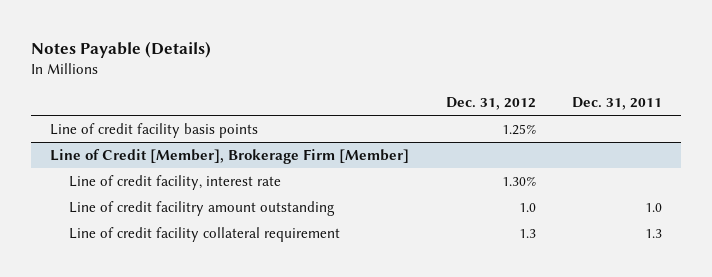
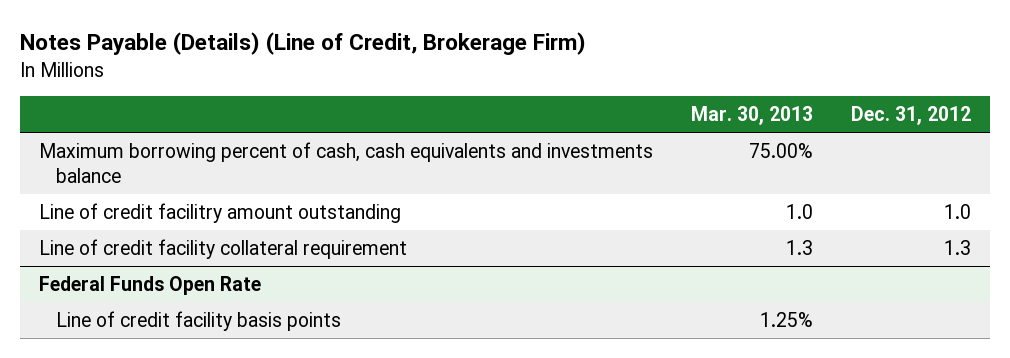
- Notes Payable (Details)
+ Notes Payable (Details) (Line of Credit, Brokerage Firm)
- | Dec. 31, 2012 | Dec. 31, 2011
+ | Mar. 30, 2013 | Dec. 31, 2012
- Line of credit facility basis points | 1.25% |
- Line of Credit [Member], Brokerage Firm [Member]
- Line of credit facility, interest rate | 1.30% |
- Line of credit facilitry amount outstanding | 1.0 | 1.0
- Line of credit facility collateral requirement | 1.3 | 1.3
+ Maximum borrowing percent of cash, cash equivalents and investments balance | 75.00% |
+ Line of credit facilitry amount outstanding | 1.0 | 1.0
+ Line of credit facility collateral requirement | 1.3 | 1.3
+ Federal Funds Open Rate
+ Line of credit facility basis points | 1.25% |

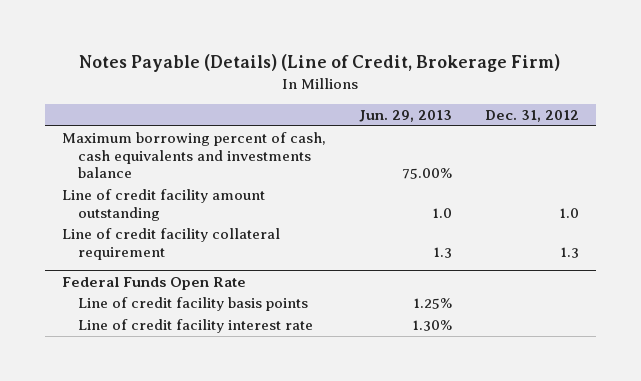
- | Mar. 30, 2013 | Dec. 31, 2012
+ | Jun. 29, 2013 | Dec. 31, 2012
- Line of credit facilitry amount outstanding | 1.0 | 1.0
+ Line of credit facility amount outstanding | 1.0 | 1.0
@ Federal Funds Open Rate
+ Line of credit facility interest rate | 1.30% |

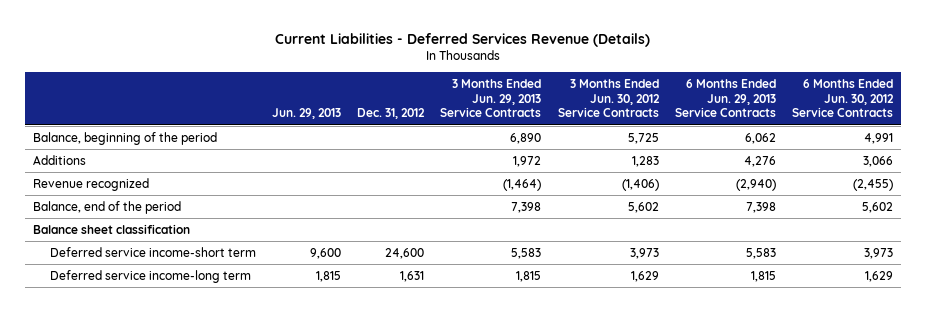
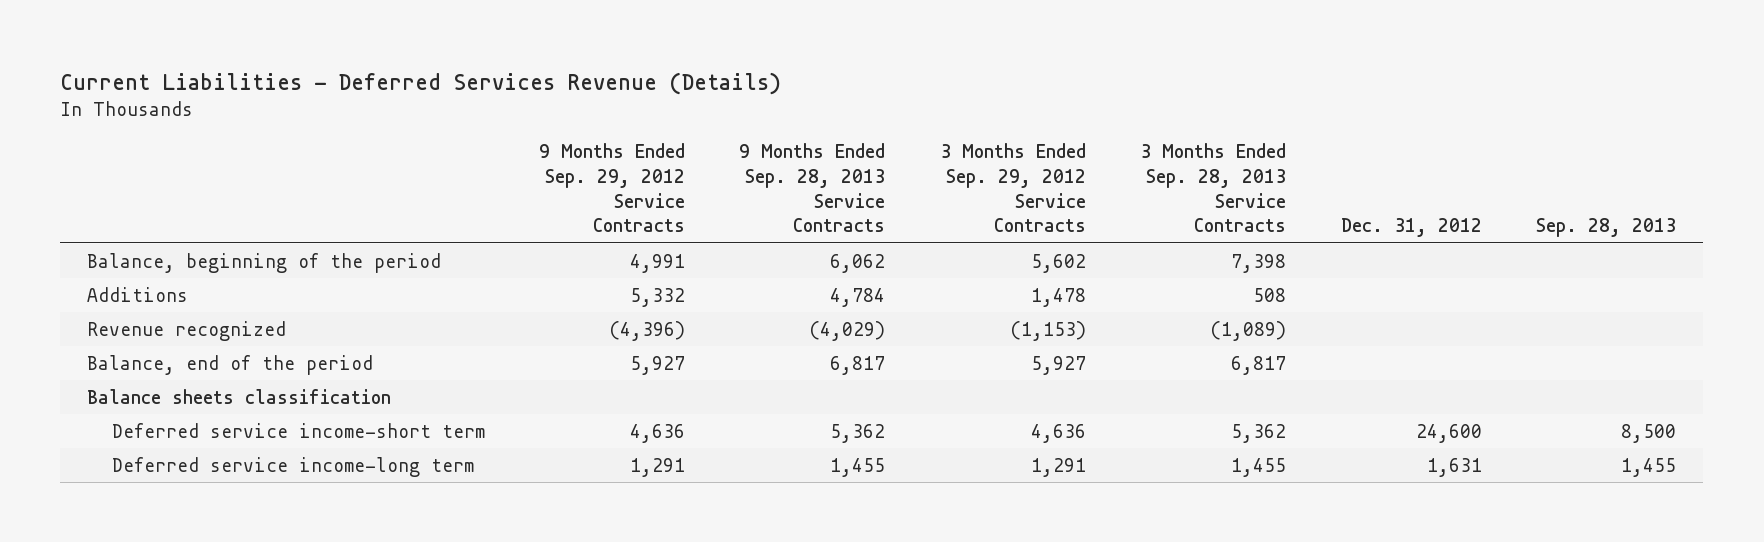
- | Jun. 29, 2013 | Dec. 31, 2012 | 3 Months Ended Jun. 29, 2013 Service Contracts | 3 Months Ended Jun. 30, 2012 Service Contracts | 6 Months Ended Jun. 29, 2013 Service Contracts | 6 Months Ended Jun. 30, 2012 Service Contracts
+ | 9 Months Ended Sep. 29, 2012 Service Contracts | 9 Months Ended Sep. 28, 2013 Service Contracts | 3 Months Ended Sep. 29, 2012 Service Contracts | 3 Months Ended Sep. 28, 2013 Service Contracts | Dec. 31, 2012 | Sep. 28, 2013
- Balance sheet classification
+ Balance sheets classification

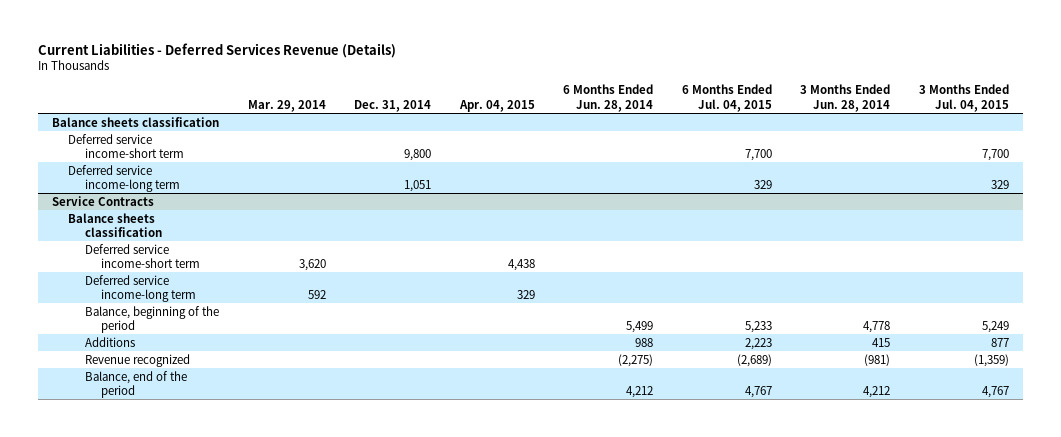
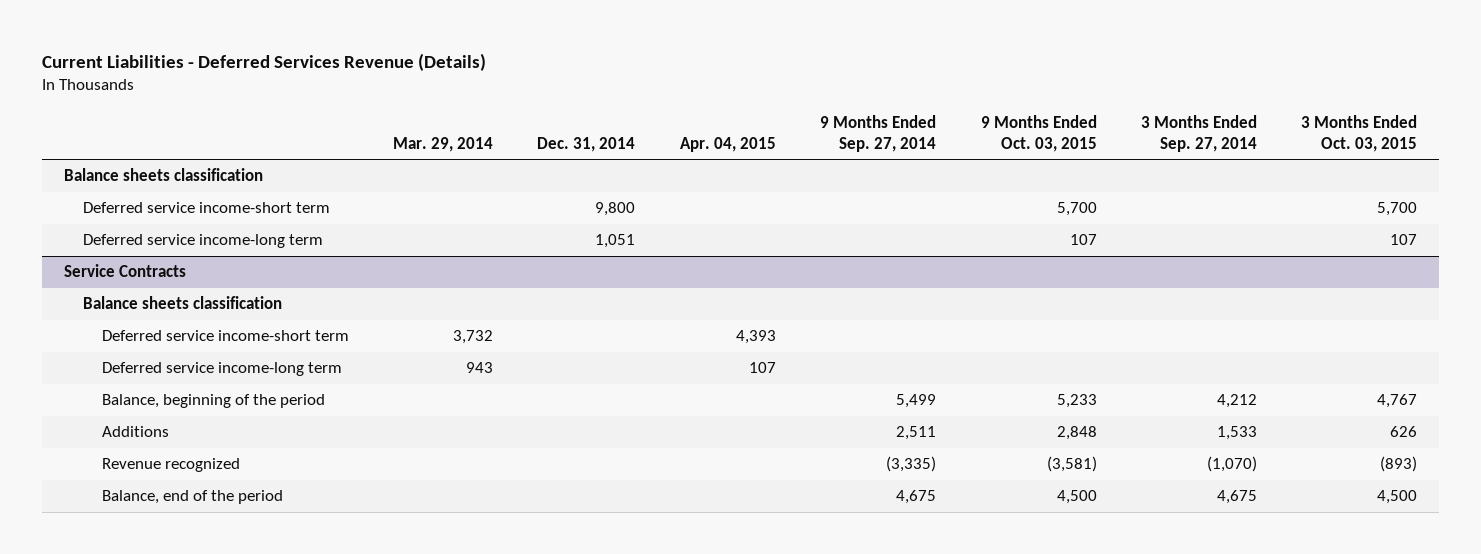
- | Mar. 29, 2014 | Dec. 31, 2014 | Apr. 04, 2015 | 6 Months Ended Jun. 28, 2014 | 6 Months Ended Jul. 04, 2015 | 3 Months Ended Jun. 28, 2014 | 3 Months Ended Jul. 04, 2015
+ | Mar. 29, 2014 | Dec. 31, 2014 | Apr. 04, 2015 | 9 Months Ended Sep. 27, 2014 | 9 Months Ended Oct. 03, 2015 | 3 Months Ended Sep. 27, 2014 | 3 Months Ended Oct. 03, 2015
@ Service Contracts
- Deferred service income-short term | 3,620 | | 4,438 | | | |
- Deferred service income-long term | 592 | | 329 | | | |
+ Deferred service income-short term | 3,732 | | 4,393 | | | |
+ Deferred service income-long term | 943 | | 107 | | | |

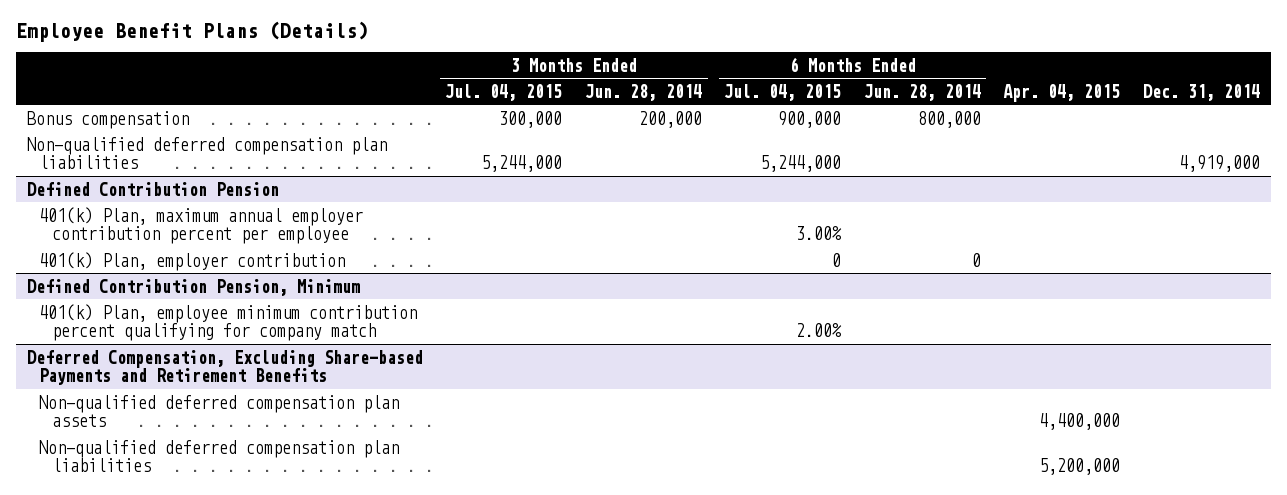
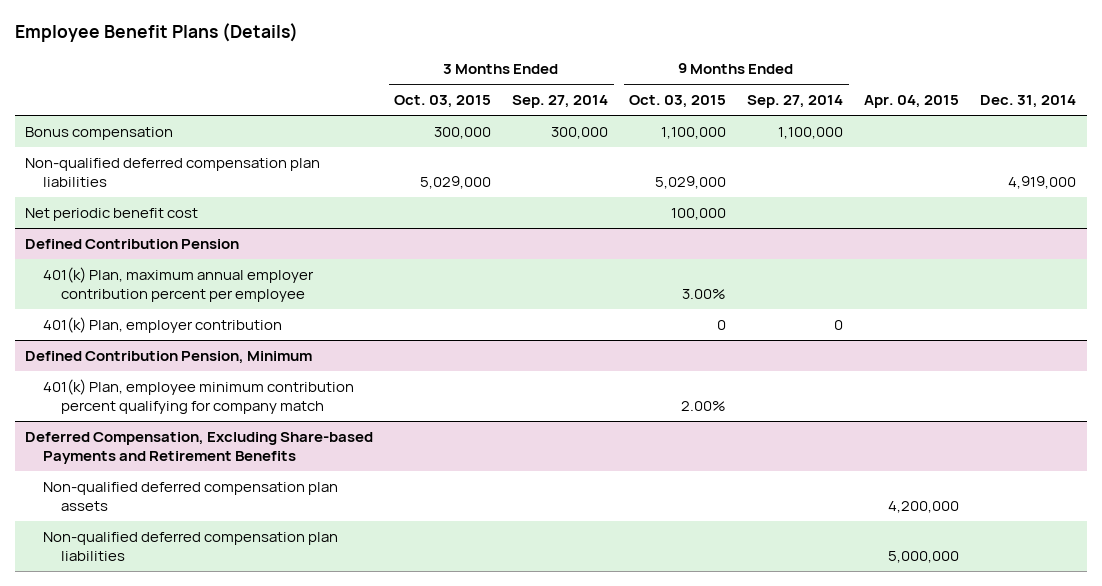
- | 3 Months Ended Jul. 04, 2015 | 3 Months Ended Jun. 28, 2014 | 6 Months Ended Jul. 04, 2015 | 6 Months Ended Jun. 28, 2014 | Apr. 04, 2015 | Dec. 31, 2014
+ | 3 Months Ended Oct. 03, 2015 | 3 Months Ended Sep. 27, 2014 | 9 Months Ended Oct. 03, 2015 | 9 Months Ended Sep. 27, 2014 | Apr. 04, 2015 | Dec. 31, 2014
+ Net periodic benefit cost | | | 100,000 | | |
@ Deferred Compensation, Excluding Share-based Payments and Retirement Benefits
- Non-qualified deferred compensation plan assets | | | | | 4,400,000 |
- Non-qualified deferred compensation plan liabilities | | | | | 5,200,000 |
+ Non-qualified deferred compensation plan assets | | | | | 4,200,000 |
+ Non-qualified deferred compensation plan liabilities | | | | | 5,000,000 |

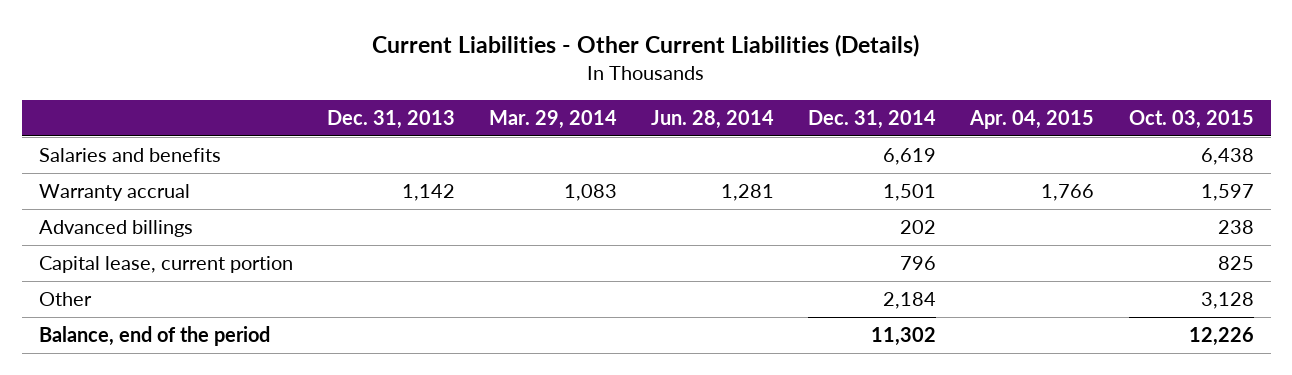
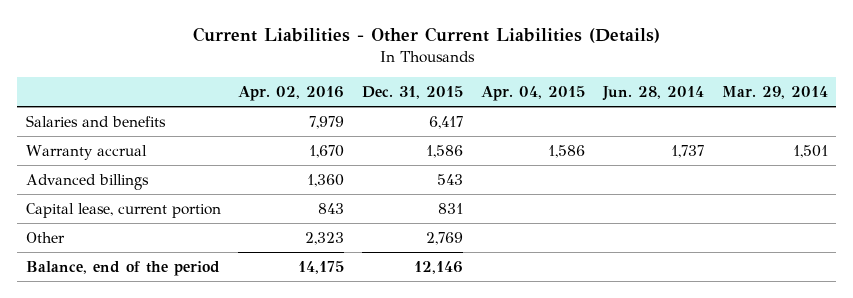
- | Dec. 31, 2013 | Mar. 29, 2014 | Jun. 28, 2014 | Dec. 31, 2014 | Apr. 04, 2015 | Oct. 03, 2015
+ | Apr. 02, 2016 | Dec. 31, 2015 | Apr. 04, 2015 | Jun. 28, 2014 | Mar. 29, 2014
- Warranty accrual | 1,142 | 1,083 | 1,281 | 1,501 | 1,766 | 1,597
+ Warranty accrual | 1,670 | 1,586 | 1,586 | 1,737 | 1,501

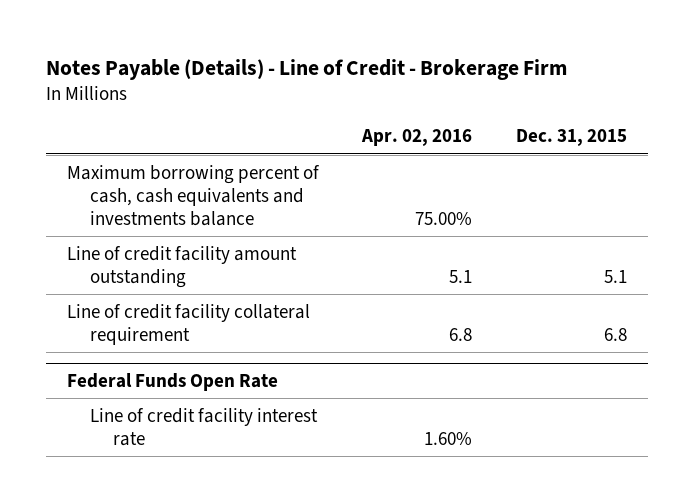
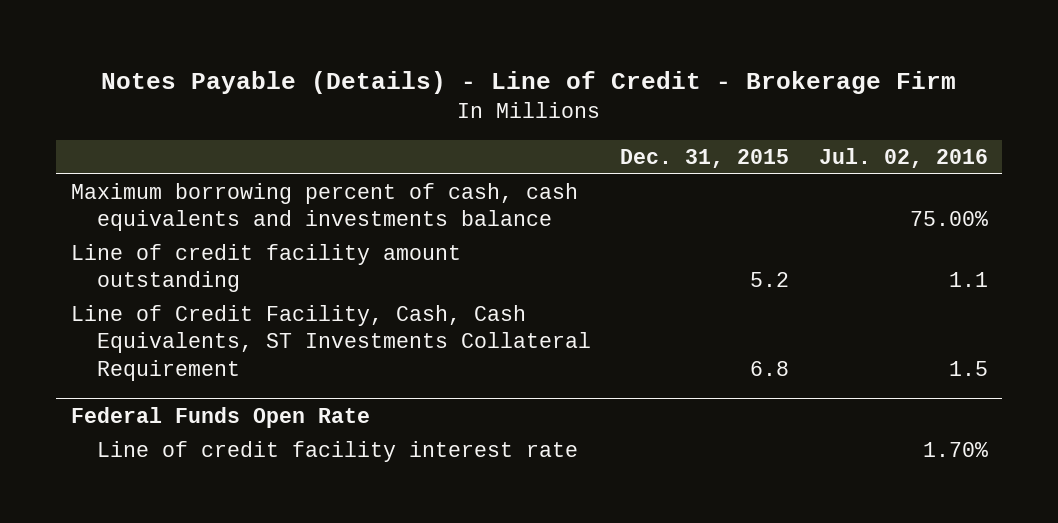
- | Apr. 02, 2016 | Dec. 31, 2015
+ | Dec. 31, 2015 | Jul. 02, 2016
- Line of credit facility amount outstanding | 5.1 | 5.1
- Line of credit facility collateral requirement | 6.8 | 6.8
+ Line of credit facility amount outstanding | 5.2 | 1.1
+ Line of Credit Facility, Cash, Cash Equivalents, ST Investments Collateral Requirement | 6.8 | 1.5

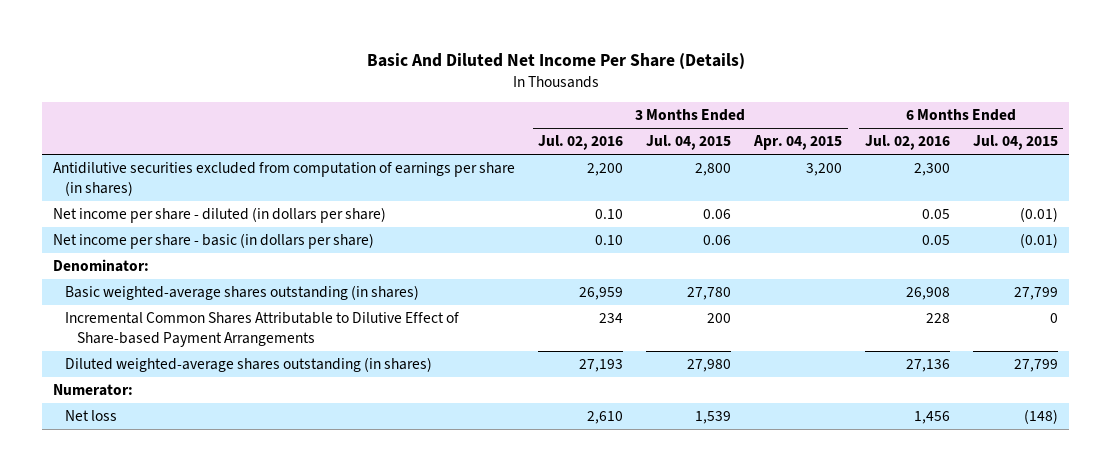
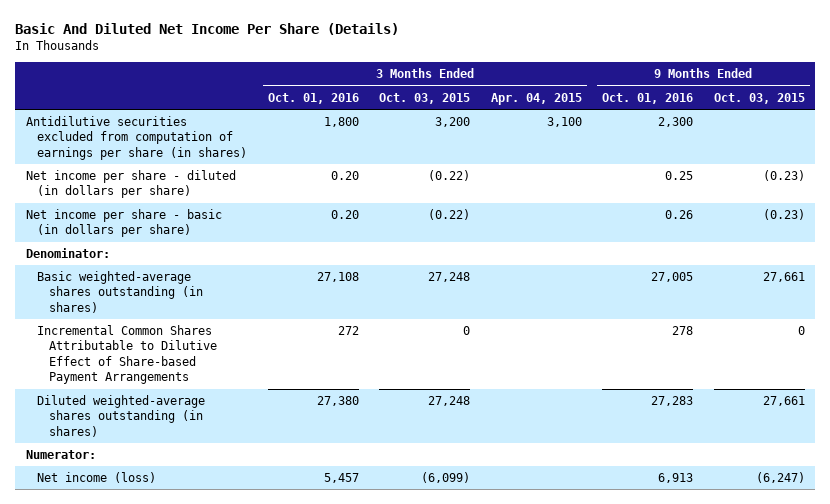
- | 3 Months Ended Jul. 02, 2016 | 3 Months Ended Jul. 04, 2015 | 3 Months Ended Apr. 04, 2015 | 6 Months Ended Jul. 02, 2016 | 6 Months Ended Jul. 04, 2015
+ | 3 Months Ended Oct. 01, 2016 | 3 Months Ended Oct. 03, 2015 | 3 Months Ended Apr. 04, 2015 | 9 Months Ended Oct. 01, 2016 | 9 Months Ended Oct. 03, 2015
- Antidilutive securities excluded from computation of earnings per share (in shares) | 2,200 | 2,800 | 3,200 | 2,300 |
+ Antidilutive securities excluded from computation of earnings per share (in shares) | 1,800 | 3,200 | 3,100 | 2,300 |
- Net loss | 2,610 | 1,539 | | 1,456 | (148)
+ Net income (loss) | 5,457 | (6,099) | | 6,913 | (6,247)

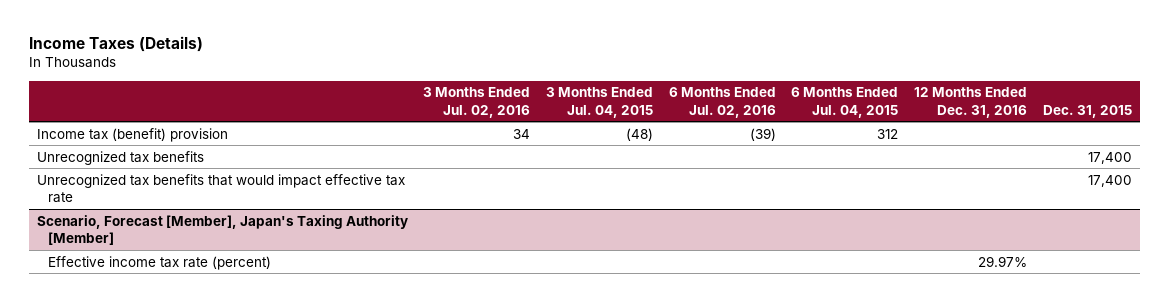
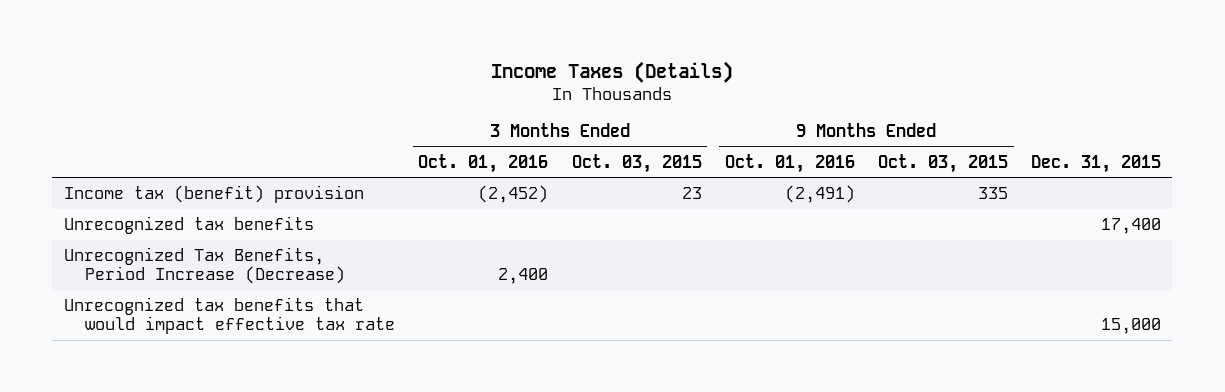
- | 3 Months Ended Jul. 02, 2016 | 3 Months Ended Jul. 04, 2015 | 6 Months Ended Jul. 02, 2016 | 6 Months Ended Jul. 04, 2015 | 12 Months Ended Dec. 31, 2016 | Dec. 31, 2015
+ | 3 Months Ended Oct. 01, 2016 | 3 Months Ended Oct. 03, 2015 | 9 Months Ended Oct. 01, 2016 | 9 Months Ended Oct. 03, 2015 | Dec. 31, 2015
- Unrecognized tax benefits that would impact effective tax rate | | | | | | 17,400
- Scenario, Forecast [Member], Japan's Taxing Authority [Member]
- Effective income tax rate (percent) | | | | | 29.97% |
+ Unrecognized Tax Benefits, Period Increase (Decrease) | 2,400 | | | |
+ Unrecognized tax benefits that would impact effective tax rate | | | | | 15,000

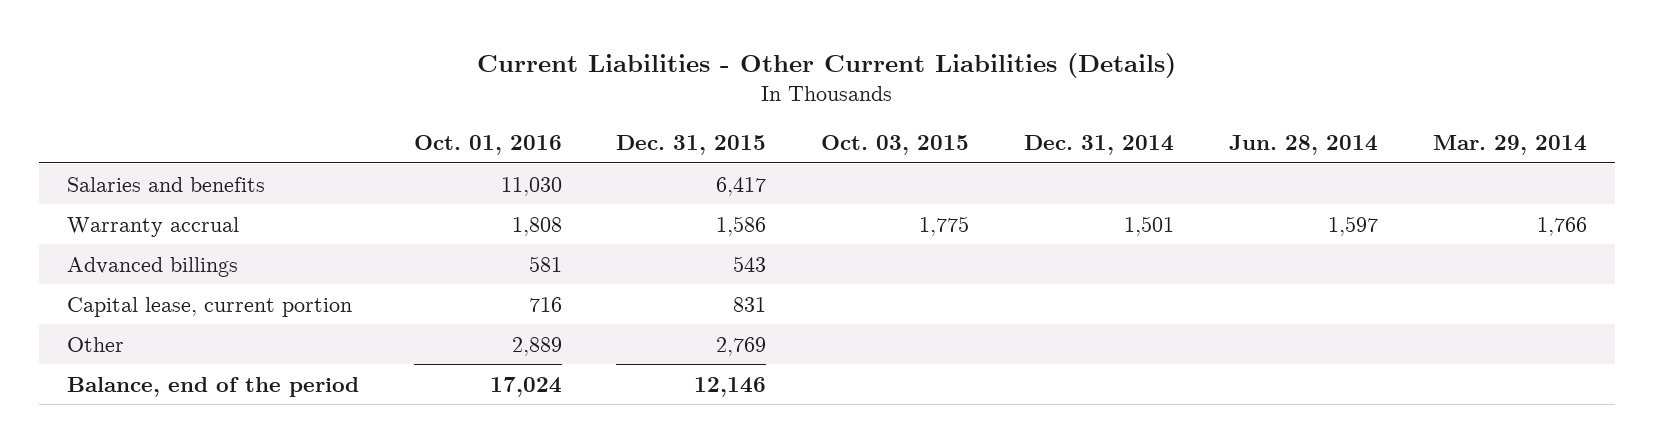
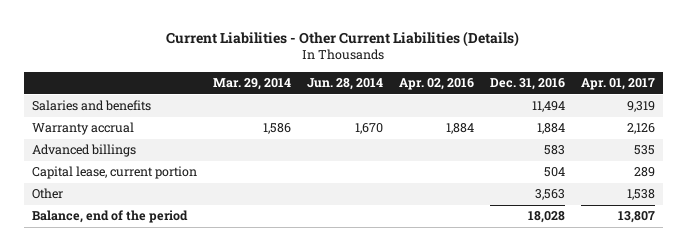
- | Oct. 01, 2016 | Dec. 31, 2015 | Oct. 03, 2015 | Dec. 31, 2014 | Jun. 28, 2014 | Mar. 29, 2014
+ | Mar. 29, 2014 | Jun. 28, 2014 | Apr. 02, 2016 | Dec. 31, 2016 | Apr. 01, 2017
- Warranty accrual | 1,808 | 1,586 | 1,775 | 1,501 | 1,597 | 1,766
+ Warranty accrual | 1,586 | 1,670 | 1,884 | 1,884 | 2,126

